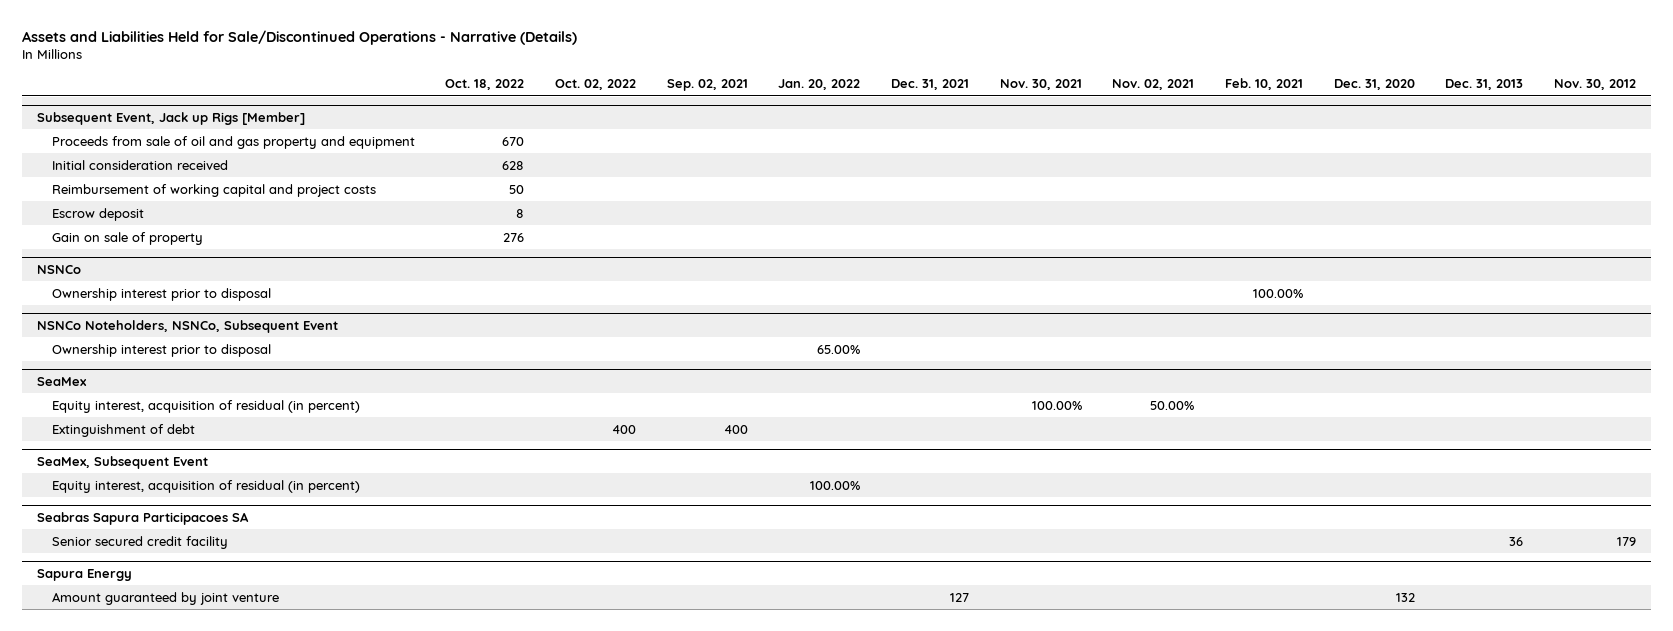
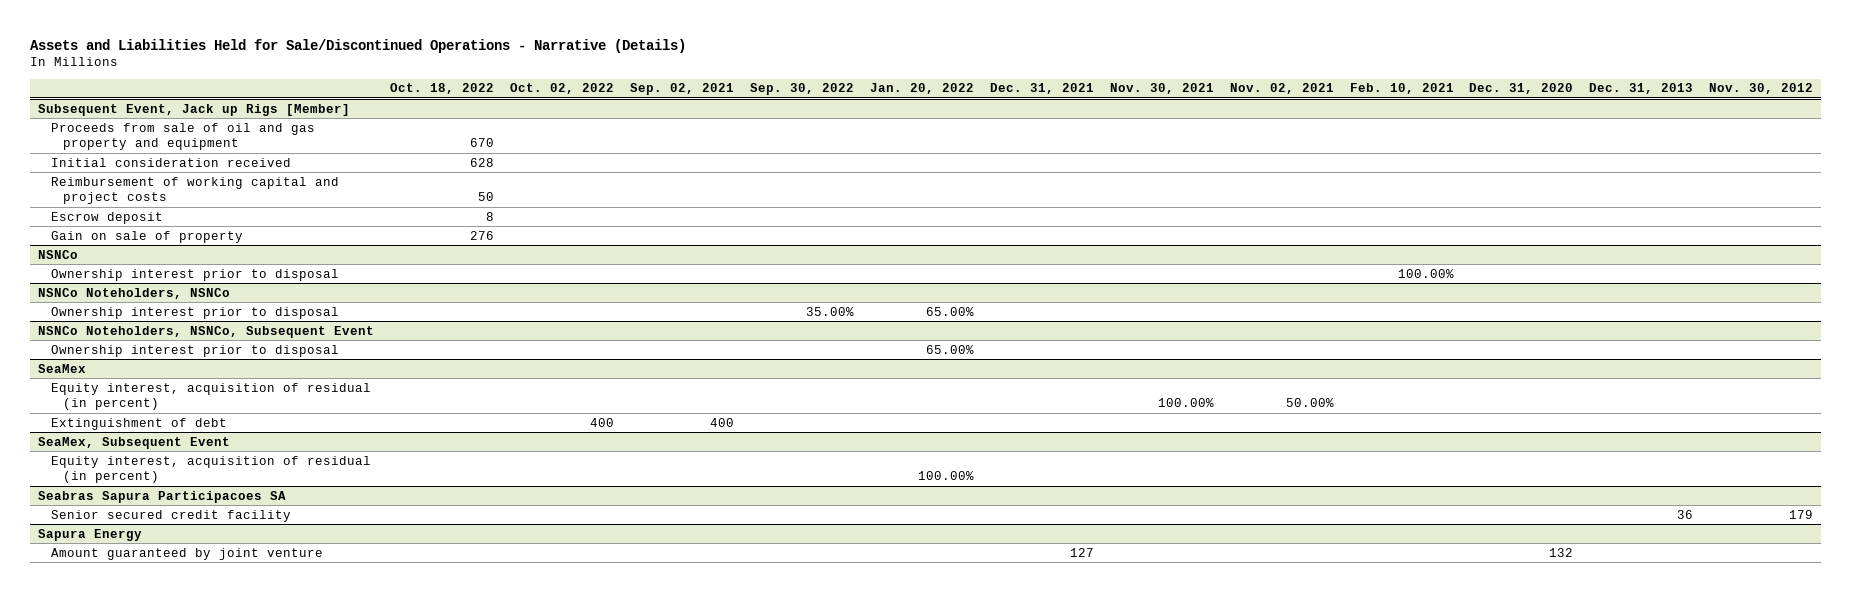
- | Oct. 18, 2022 | Oct. 02, 2022 | Sep. 02, 2021 | Jan. 20, 2022 | Dec. 31, 2021 | Nov. 30, 2021 | Nov. 02, 2021 | Feb. 10, 2021 | Dec. 31, 2020 | Dec. 31, 2013 | Nov. 30, 2012
+ | Oct. 18, 2022 | Oct. 02, 2022 | Sep. 02, 2021 | Sep. 30, 2022 | Jan. 20, 2022 | Dec. 31, 2021 | Nov. 30, 2021 | Nov. 02, 2021 | Feb. 10, 2021 | Dec. 31, 2020 | Dec. 31, 2013 | Nov. 30, 2012
+ NSNCo Noteholders, NSNCo
+ Ownership interest prior to disposal | | | | 35.00% | 65.00% | | | | | | |

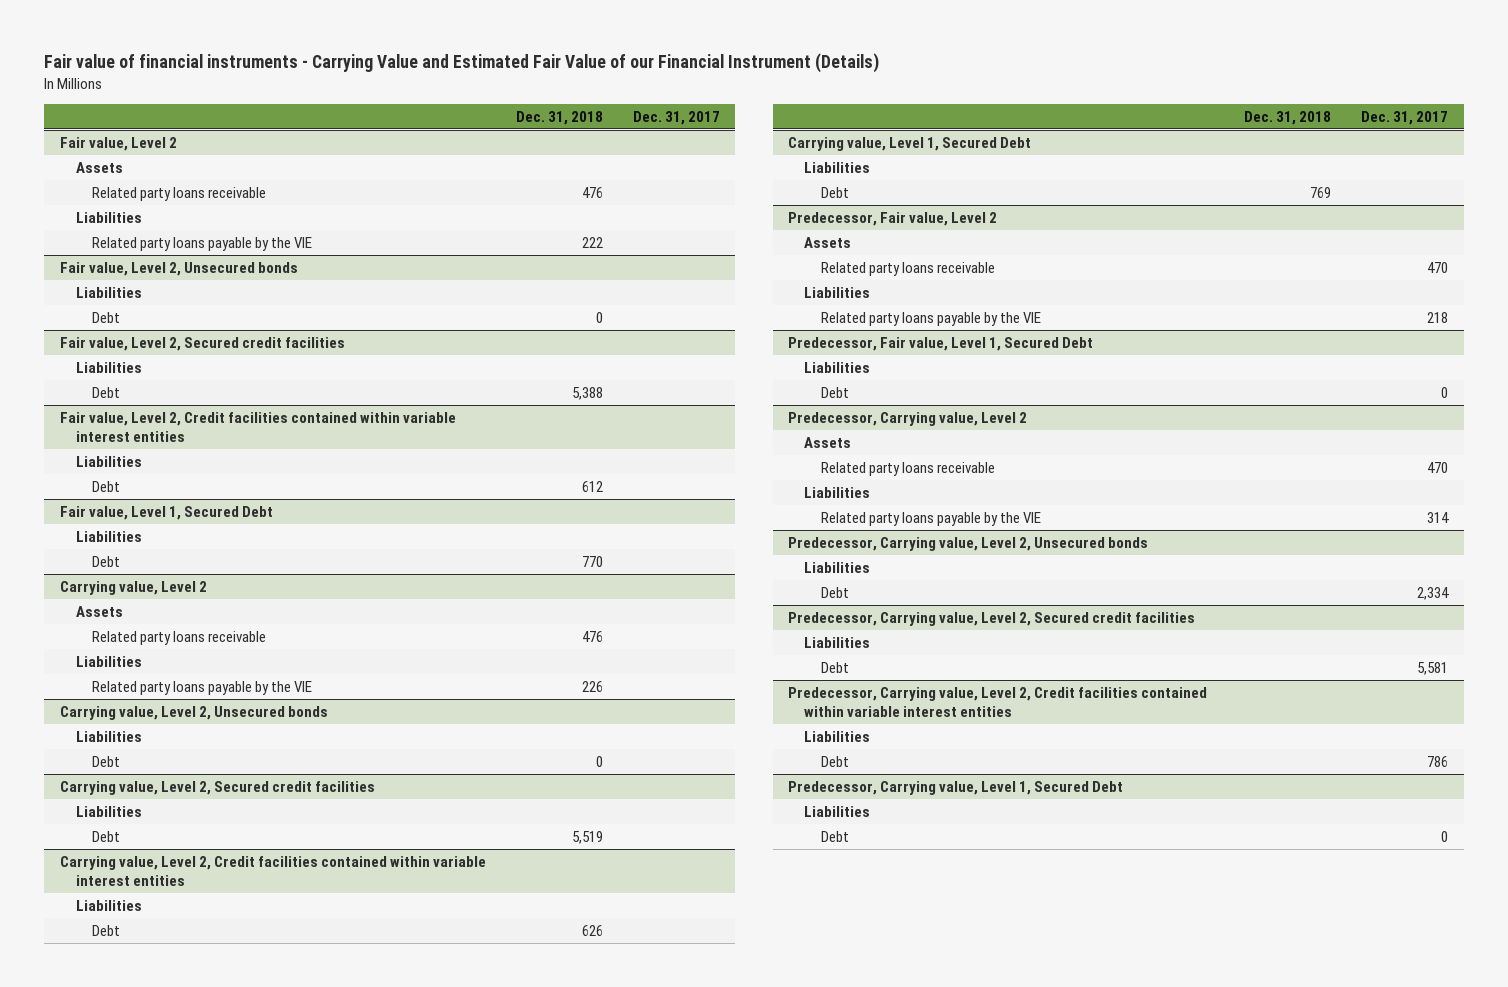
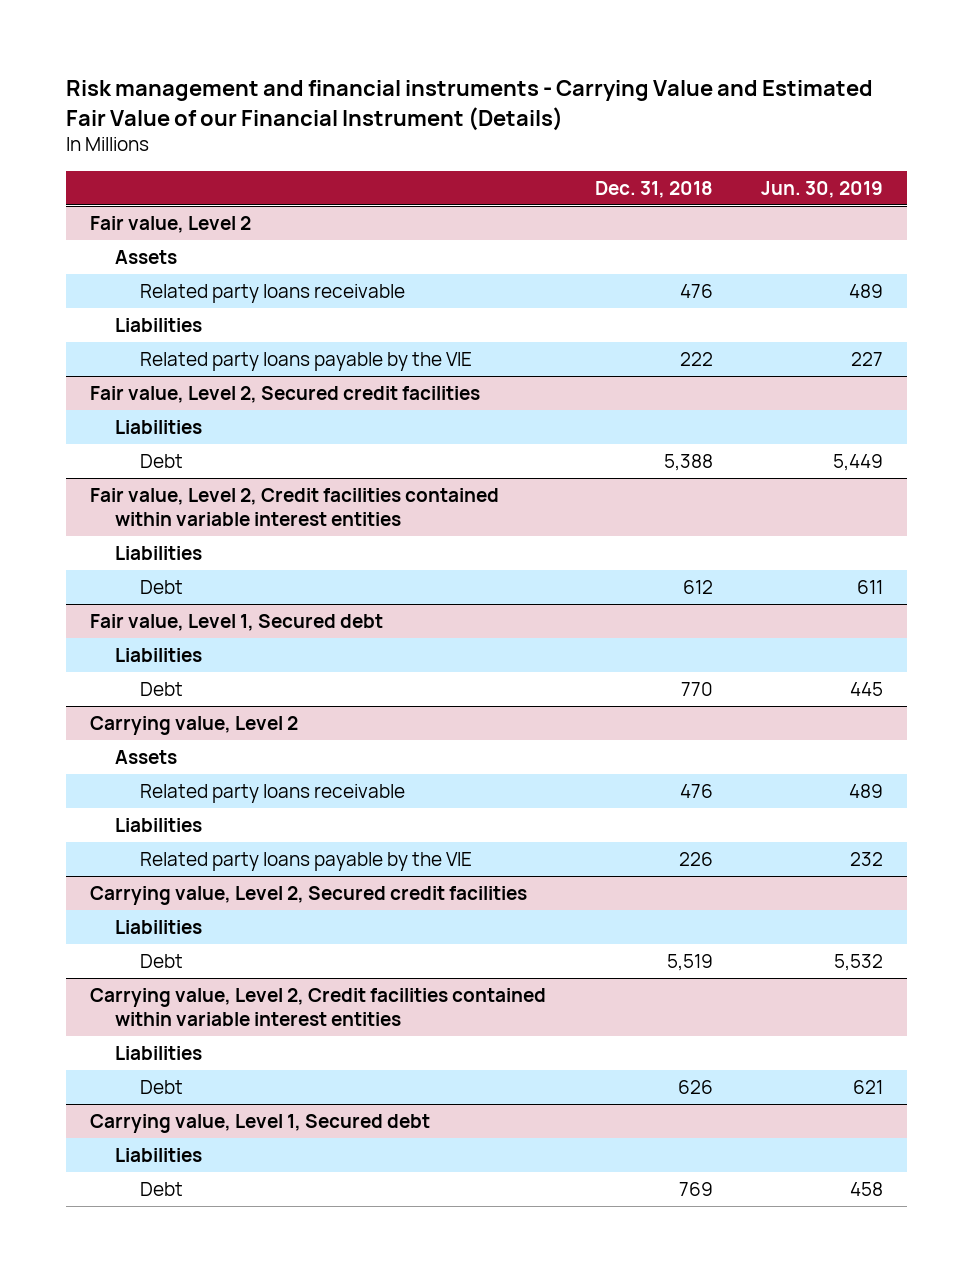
- Fair value of financial instruments - Carrying Value and Estimated Fair Value of our Financial Instrument (Details)
+ Risk management and financial instruments - Carrying Value and Estimated Fair Value of our Financial Instrument (Details)
- | Dec. 31, 2018 | Dec. 31, 2017
+ | Dec. 31, 2018 | Jun. 30, 2019
- Fair value, Level 2, Unsecured bonds
- Liabilities
- Debt | 0 |
- Fair value, Level 1, Secured Debt
+ Fair value, Level 1, Secured debt
- Carrying value, Level 2, Unsecured bonds
- Liabilities
- Debt | 0 |
- Carrying value, Level 1, Secured Debt
+ Carrying value, Level 1, Secured debt
- Predecessor, Fair value, Level 2
- Assets
- Related party loans receivable | | 470
- Liabilities
- Related party loans payable by the VIE | | 218
- Predecessor, Fair value, Level 1, Secured Debt
- Liabilities
- Debt | | 0
- Predecessor, Carrying value, Level 2
- Assets
- Related party loans receivable | | 470
- Liabilities
- Related party loans payable by the VIE | | 314
- Predecessor, Carrying value, Level 2, Unsecured bonds
- Liabilities
- Debt | | 2,334
- Predecessor, Carrying value, Level 2, Secured credit facilities
- Liabilities
- Debt | | 5,581
- Predecessor, Carrying value, Level 2, Credit facilities contained within variable interest entities
- Liabilities
- Debt | | 786
- Predecessor, Carrying value, Level 1, Secured Debt
- Liabilities
- Debt | | 0

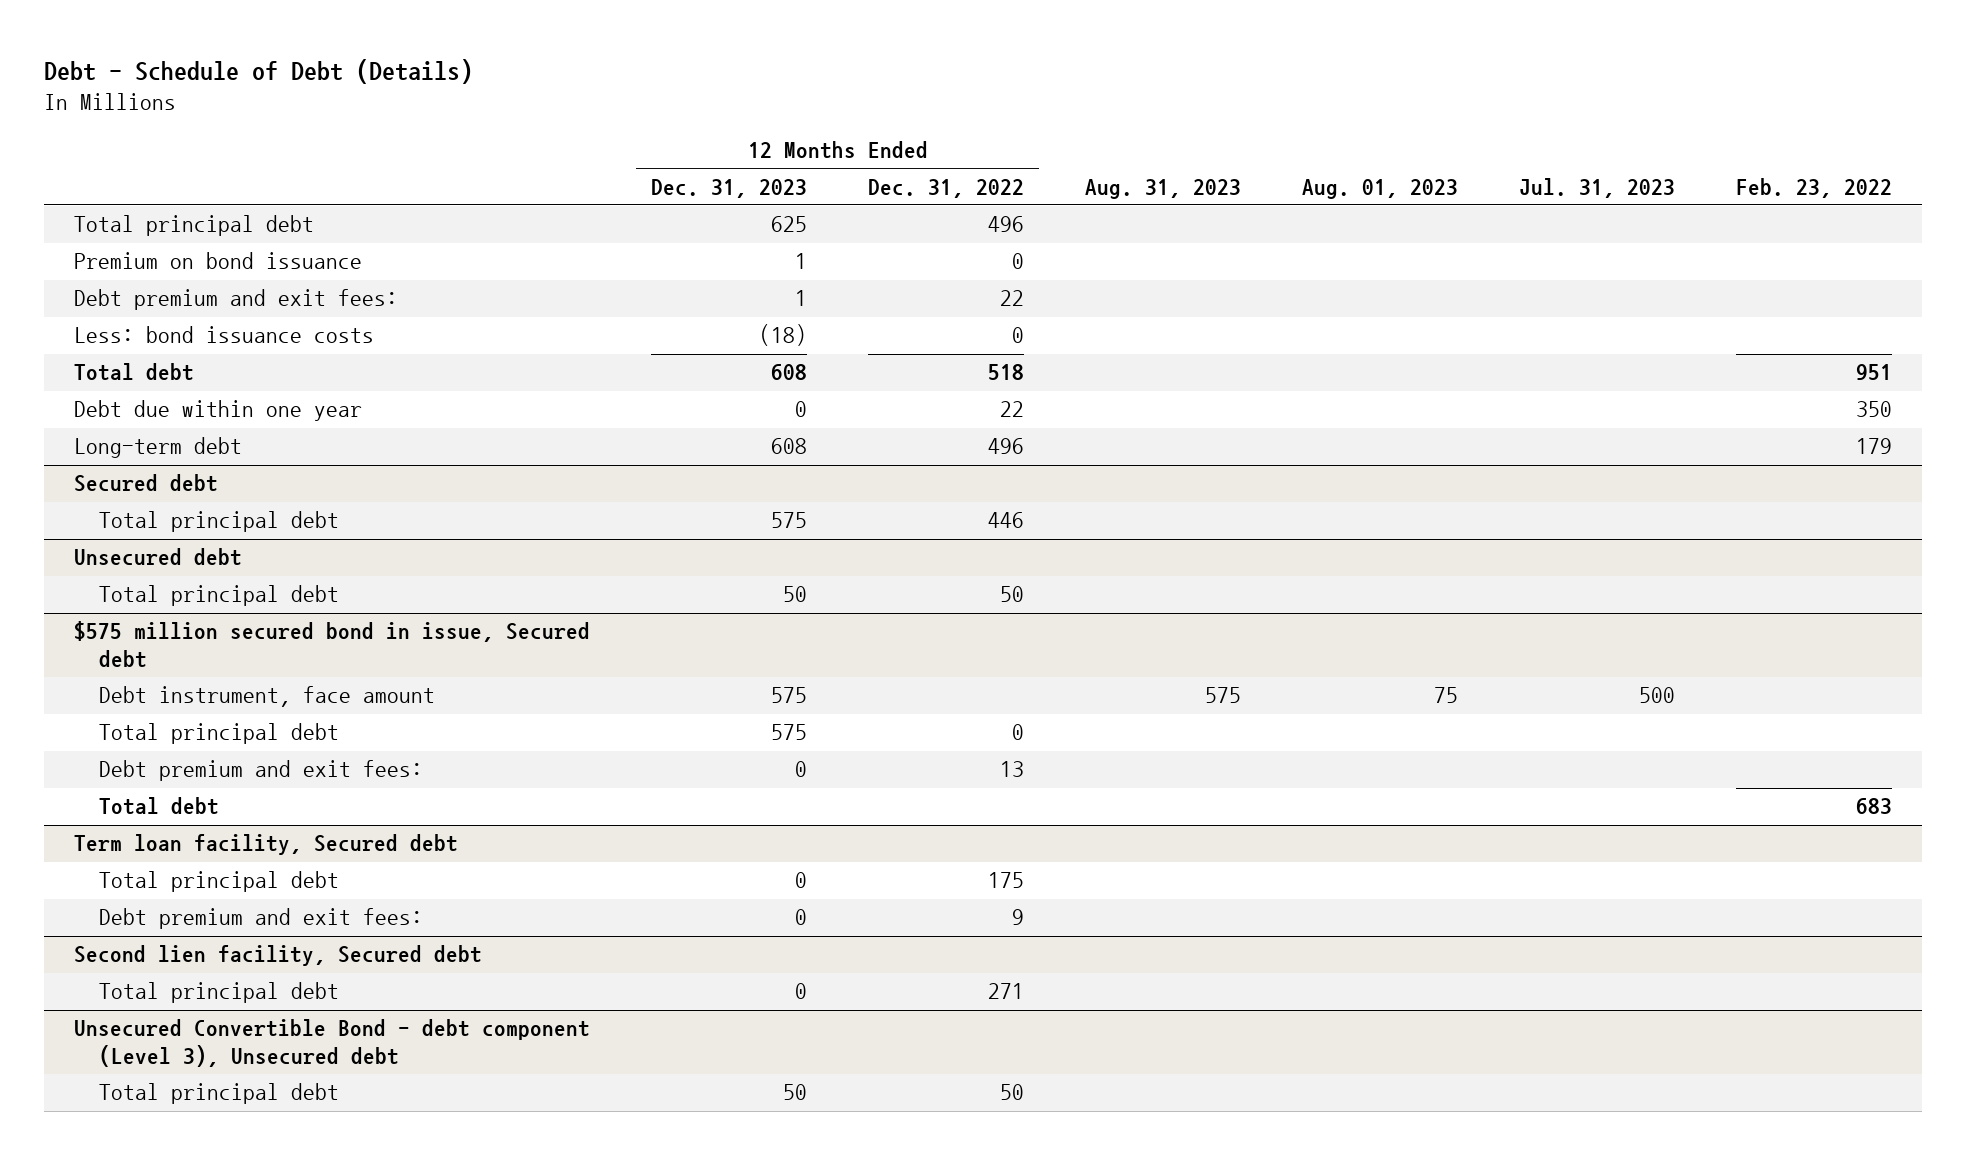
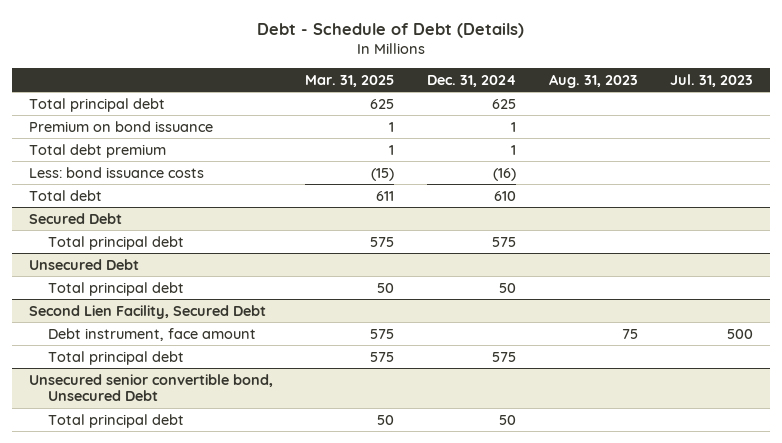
- | 12 Months Ended Dec. 31, 2023 | 12 Months Ended Dec. 31, 2022 | Aug. 31, 2023 | Aug. 01, 2023 | Jul. 31, 2023 | Feb. 23, 2022
+ | Mar. 31, 2025 | Dec. 31, 2024 | Aug. 31, 2023 | Jul. 31, 2023
- Debt premium and exit fees: | 1 | 22 | | | |
+ Total debt premium | 1 | 1 | |
- Debt due within one year | 0 | 22 | | | | 350
- Long-term debt | 608 | 496 | | | | 179
- Secured debt
+ Secured Debt
- Unsecured debt
+ Unsecured Debt
- $575 million secured bond in issue, Secured debt
- Debt instrument, face amount | 575 | | 575 | 75 | 500 |
- Total principal debt | 575 | 0 | | | |
- Debt premium and exit fees: | 0 | 13 | | | |
- Total debt | | | | | | 683
- Term loan facility, Secured debt
- Total principal debt | 0 | 175 | | | |
- Debt premium and exit fees: | 0 | 9 | | | |
- Second lien facility, Secured debt
+ Second Lien Facility, Secured Debt
+ Debt instrument, face amount | 575 | | 75 | 500
- Unsecured Convertible Bond - debt component (Level 3), Unsecured debt
+ Unsecured senior convertible bond, Unsecured Debt

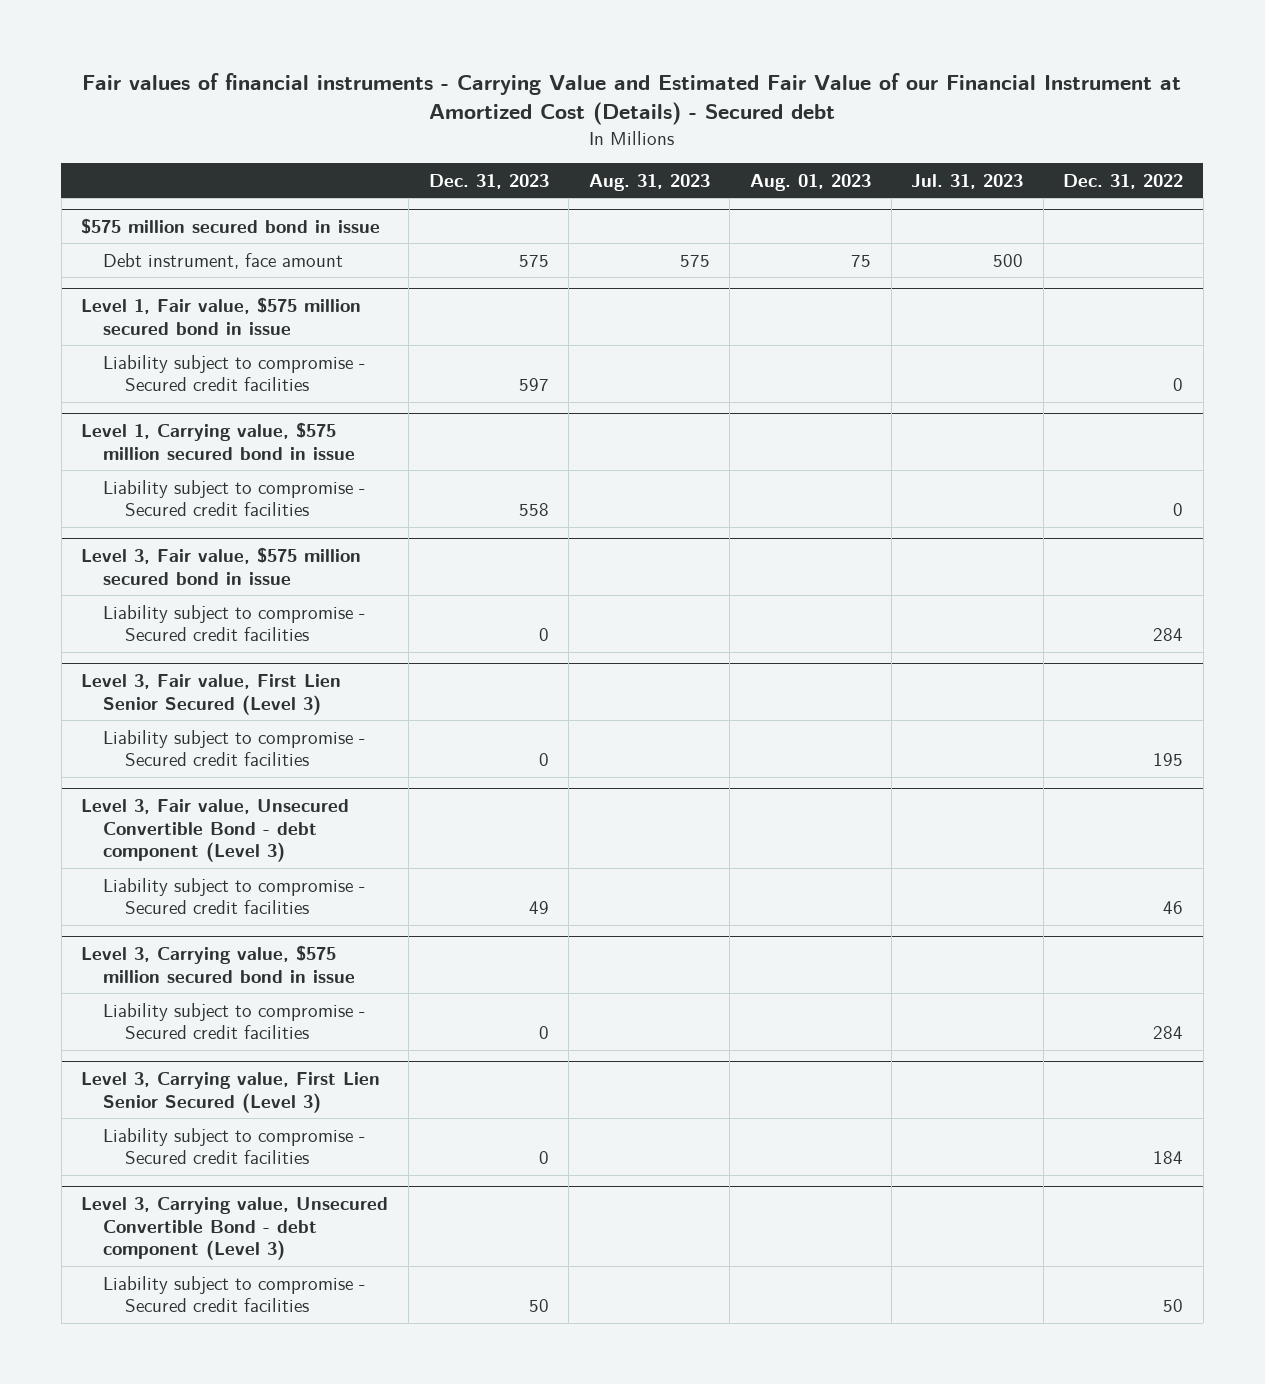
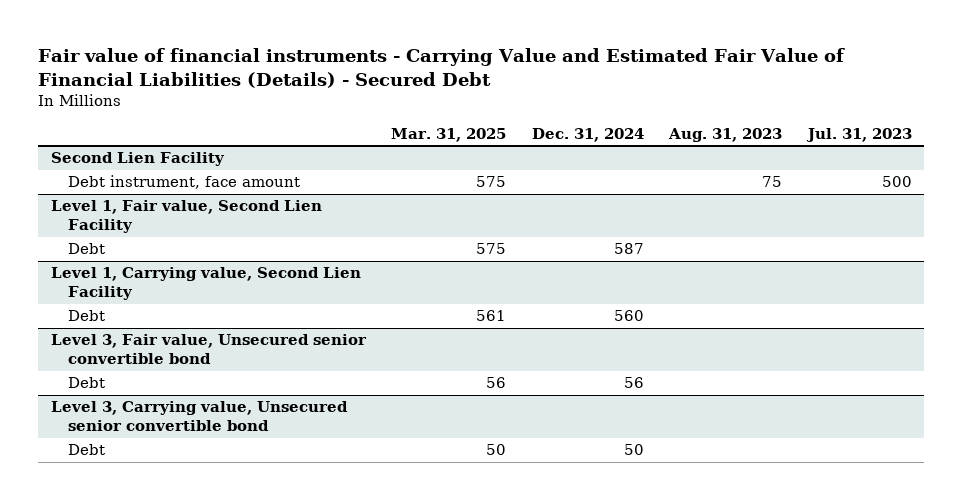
- Fair values of financial instruments - Carrying Value and Estimated Fair Value of our Financial Instrument at Amortized Cost (Details) - Secured debt
+ Fair value of financial instruments - Carrying Value and Estimated Fair Value of Financial Liabilities (Details) - Secured Debt
- | Dec. 31, 2023 | Aug. 31, 2023 | Aug. 01, 2023 | Jul. 31, 2023 | Dec. 31, 2022
+ | Mar. 31, 2025 | Dec. 31, 2024 | Aug. 31, 2023 | Jul. 31, 2023
- $575 million secured bond in issue
- Debt instrument, face amount | 575 | 575 | 75 | 500 |
- Level 1, Fair value, $575 million secured bond in issue
- Liability subject to compromise - Secured credit facilities | 597 | | | | 0
- Level 1, Carrying value, $575 million secured bond in issue
- Liability subject to compromise - Secured credit facilities | 558 | | | | 0
- Level 3, Fair value, $575 million secured bond in issue
- Liability subject to compromise - Secured credit facilities | 0 | | | | 284
- Level 3, Fair value, First Lien Senior Secured (Level 3)
- Liability subject to compromise - Secured credit facilities | 0 | | | | 195
- Level 3, Fair value, Unsecured Convertible Bond - debt component (Level 3)
- Liability subject to compromise - Secured credit facilities | 49 | | | | 46
- Level 3, Carrying value, $575 million secured bond in issue
- Liability subject to compromise - Secured credit facilities | 0 | | | | 284
- Level 3, Carrying value, First Lien Senior Secured (Level 3)
- Liability subject to compromise - Secured credit facilities | 0 | | | | 184
- Level 3, Carrying value, Unsecured Convertible Bond - debt component (Level 3)
- Liability subject to compromise - Secured credit facilities | 50 | | | | 50
+ Second Lien Facility
+ Debt instrument, face amount | 575 | | 75 | 500
+ Level 1, Fair value, Second Lien Facility
+ Debt | 575 | 587 | |
+ Level 1, Carrying value, Second Lien Facility
+ Debt | 561 | 560 | |
+ Level 3, Fair value, Unsecured senior convertible bond
+ Debt | 56 | 56 | |
+ Level 3, Carrying value, Unsecured senior convertible bond
+ Debt | 50 | 50 | |

